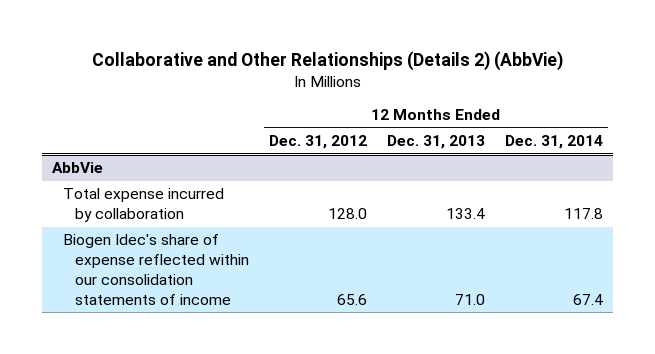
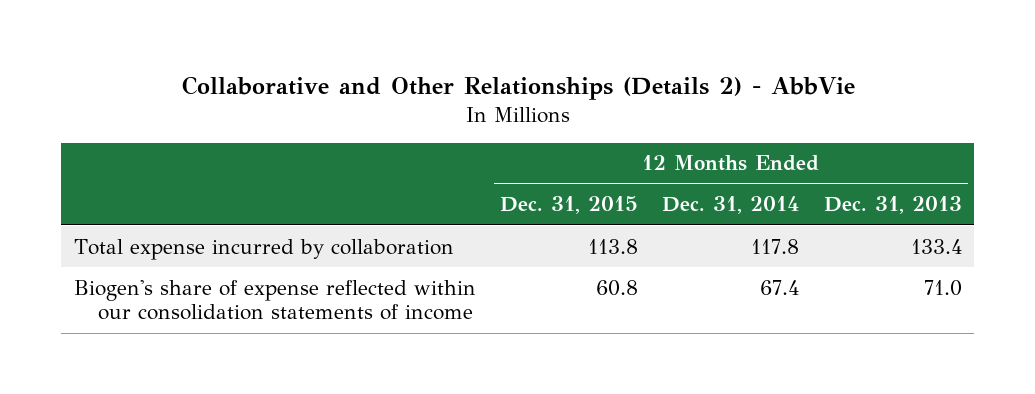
- Collaborative and Other Relationships (Details 2) (AbbVie)
+ Collaborative and Other Relationships (Details 2) - AbbVie
- | 12 Months Ended Dec. 31, 2012 | 12 Months Ended Dec. 31, 2013 | 12 Months Ended Dec. 31, 2014
+ | 12 Months Ended Dec. 31, 2015 | 12 Months Ended Dec. 31, 2014 | 12 Months Ended Dec. 31, 2013
- AbbVie
- Biogen Idec's share of expense reflected within our consolidation statements of income | 65.6 | 71.0 | 67.4
+ Biogen's share of expense reflected within our consolidation statements of income | 60.8 | 67.4 | 71.0

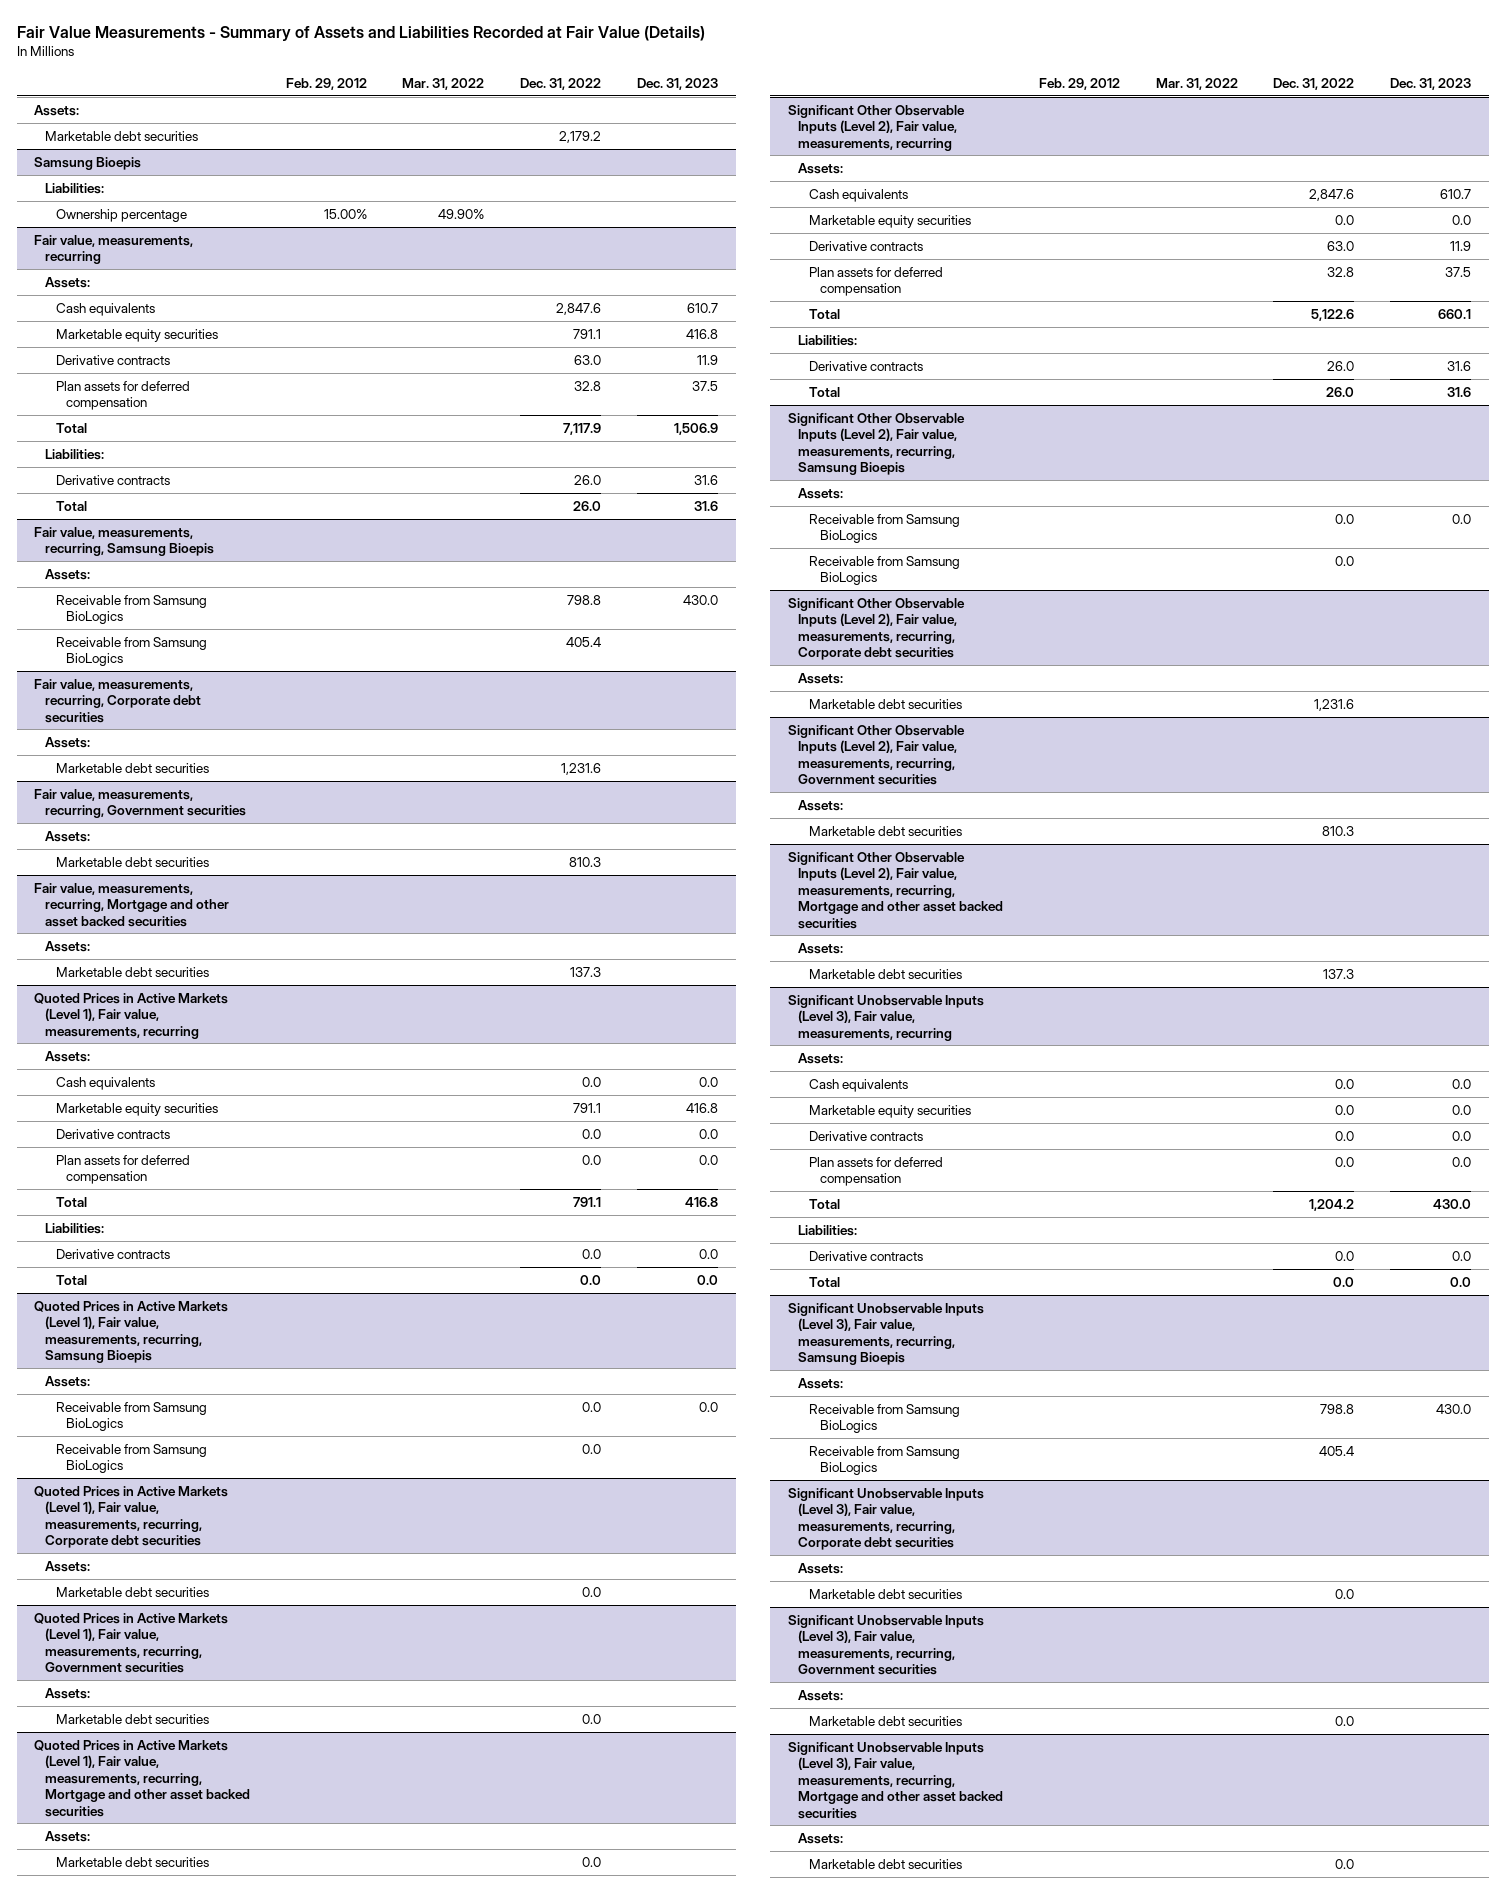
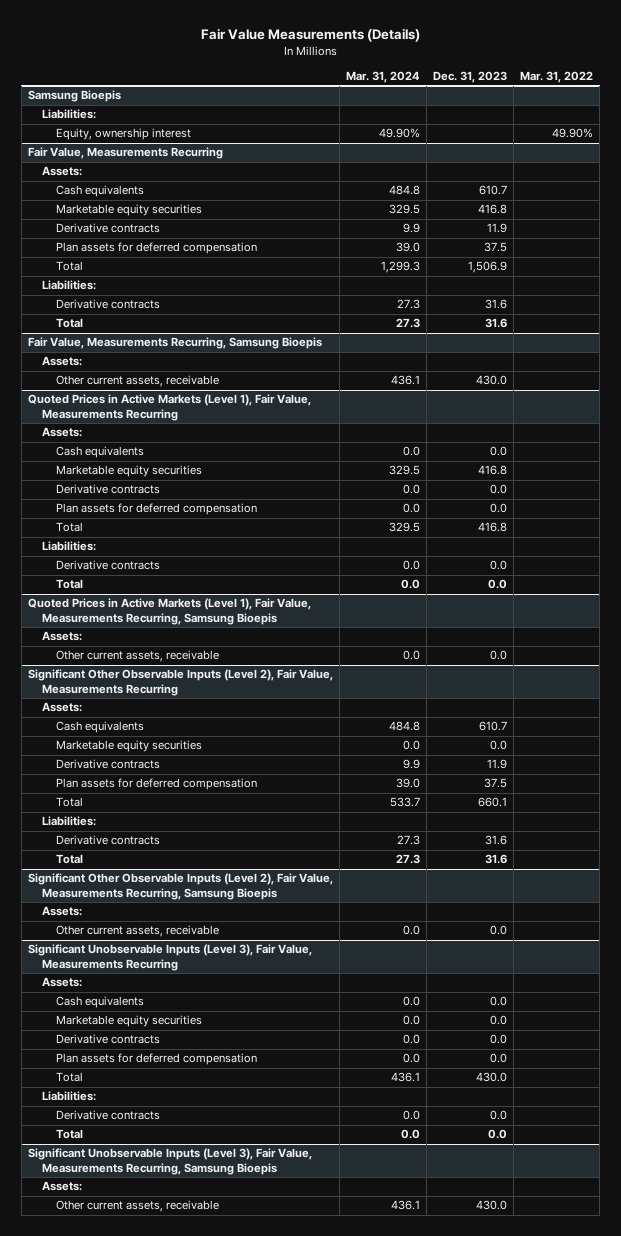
- Fair Value Measurements - Summary of Assets and Liabilities Recorded at Fair Value (Details)
+ Fair Value Measurements (Details)
- | Feb. 29, 2012 | Mar. 31, 2022 | Dec. 31, 2022 | Dec. 31, 2023
+ | Mar. 31, 2024 | Dec. 31, 2023 | Mar. 31, 2022
- Assets:
- Marketable debt securities | | | 2,179.2 |
@ Samsung Bioepis
- Ownership percentage | 15.00% | 49.90% | |
- Fair value, measurements, recurring
@ Samsung Bioepis
+ Equity, ownership interest | 49.90% | | 49.90%
+ Fair Value, Measurements Recurring
- Fair value, measurements, recurring, Samsung Bioepis
- Assets:
- Receivable from Samsung BioLogics | | | 798.8 | 430.0
- Receivable from Samsung BioLogics | | | 405.4 |
- Fair value, measurements, recurring, Corporate debt securities
- Assets:
- Marketable debt securities | | | 1,231.6 |
- Fair value, measurements, recurring, Government securities
- Assets:
- Marketable debt securities | | | 810.3 |
- Fair value, measurements, recurring, Mortgage and other asset backed securities
+ Fair Value, Measurements Recurring, Samsung Bioepis
- Marketable debt securities | | | 137.3 |
- Quoted Prices in Active Markets (Level 1), Fair value, measurements, recurring
+ Other current assets, receivable | 436.1 | 430.0 |
+ Quoted Prices in Active Markets (Level 1), Fair Value, Measurements Recurring
- Quoted Prices in Active Markets (Level 1), Fair value, measurements, recurring, Samsung Bioepis
- Assets:
- Receivable from Samsung BioLogics | | | 0.0 | 0.0
- Receivable from Samsung BioLogics | | | 0.0 |
- Quoted Prices in Active Markets (Level 1), Fair value, measurements, recurring, Corporate debt securities
- Assets:
- Marketable debt securities | | | 0.0 |
- Quoted Prices in Active Markets (Level 1), Fair value, measurements, recurring, Government securities
- Assets:
- Marketable debt securities | | | 0.0 |
- Quoted Prices in Active Markets (Level 1), Fair value, measurements, recurring, Mortgage and other asset backed securities
+ Quoted Prices in Active Markets (Level 1), Fair Value, Measurements Recurring, Samsung Bioepis
- Marketable debt securities | | | 0.0 |
- Significant Other Observable Inputs (Level 2), Fair value, measurements, recurring
+ Other current assets, receivable | 0.0 | 0.0 |
+ Significant Other Observable Inputs (Level 2), Fair Value, Measurements Recurring
- Significant Other Observable Inputs (Level 2), Fair value, measurements, recurring, Samsung Bioepis
- Assets:
- Receivable from Samsung BioLogics | | | 0.0 | 0.0
- Receivable from Samsung BioLogics | | | 0.0 |
- Significant Other Observable Inputs (Level 2), Fair value, measurements, recurring, Corporate debt securities
- Assets:
- Marketable debt securities | | | 1,231.6 |
- Significant Other Observable Inputs (Level 2), Fair value, measurements, recurring, Government securities
- Assets:
- Marketable debt securities | | | 810.3 |
- Significant Other Observable Inputs (Level 2), Fair value, measurements, recurring, Mortgage and other asset backed securities
+ Significant Other Observable Inputs (Level 2), Fair Value, Measurements Recurring, Samsung Bioepis
- Marketable debt securities | | | 137.3 |
- Significant Unobservable Inputs (Level 3), Fair value, measurements, recurring
+ Other current assets, receivable | 0.0 | 0.0 |
+ Significant Unobservable Inputs (Level 3), Fair Value, Measurements Recurring
- Significant Unobservable Inputs (Level 3), Fair value, measurements, recurring, Samsung Bioepis
- Assets:
- Receivable from Samsung BioLogics | | | 798.8 | 430.0
- Receivable from Samsung BioLogics | | | 405.4 |
- Significant Unobservable Inputs (Level 3), Fair value, measurements, recurring, Corporate debt securities
- Assets:
- Marketable debt securities | | | 0.0 |
- Significant Unobservable Inputs (Level 3), Fair value, measurements, recurring, Government securities
- Assets:
- Marketable debt securities | | | 0.0 |
- Significant Unobservable Inputs (Level 3), Fair value, measurements, recurring, Mortgage and other asset backed securities
+ Significant Unobservable Inputs (Level 3), Fair Value, Measurements Recurring, Samsung Bioepis
- Marketable debt securities | | | 0.0 |
+ Other current assets, receivable | 436.1 | 430.0 |

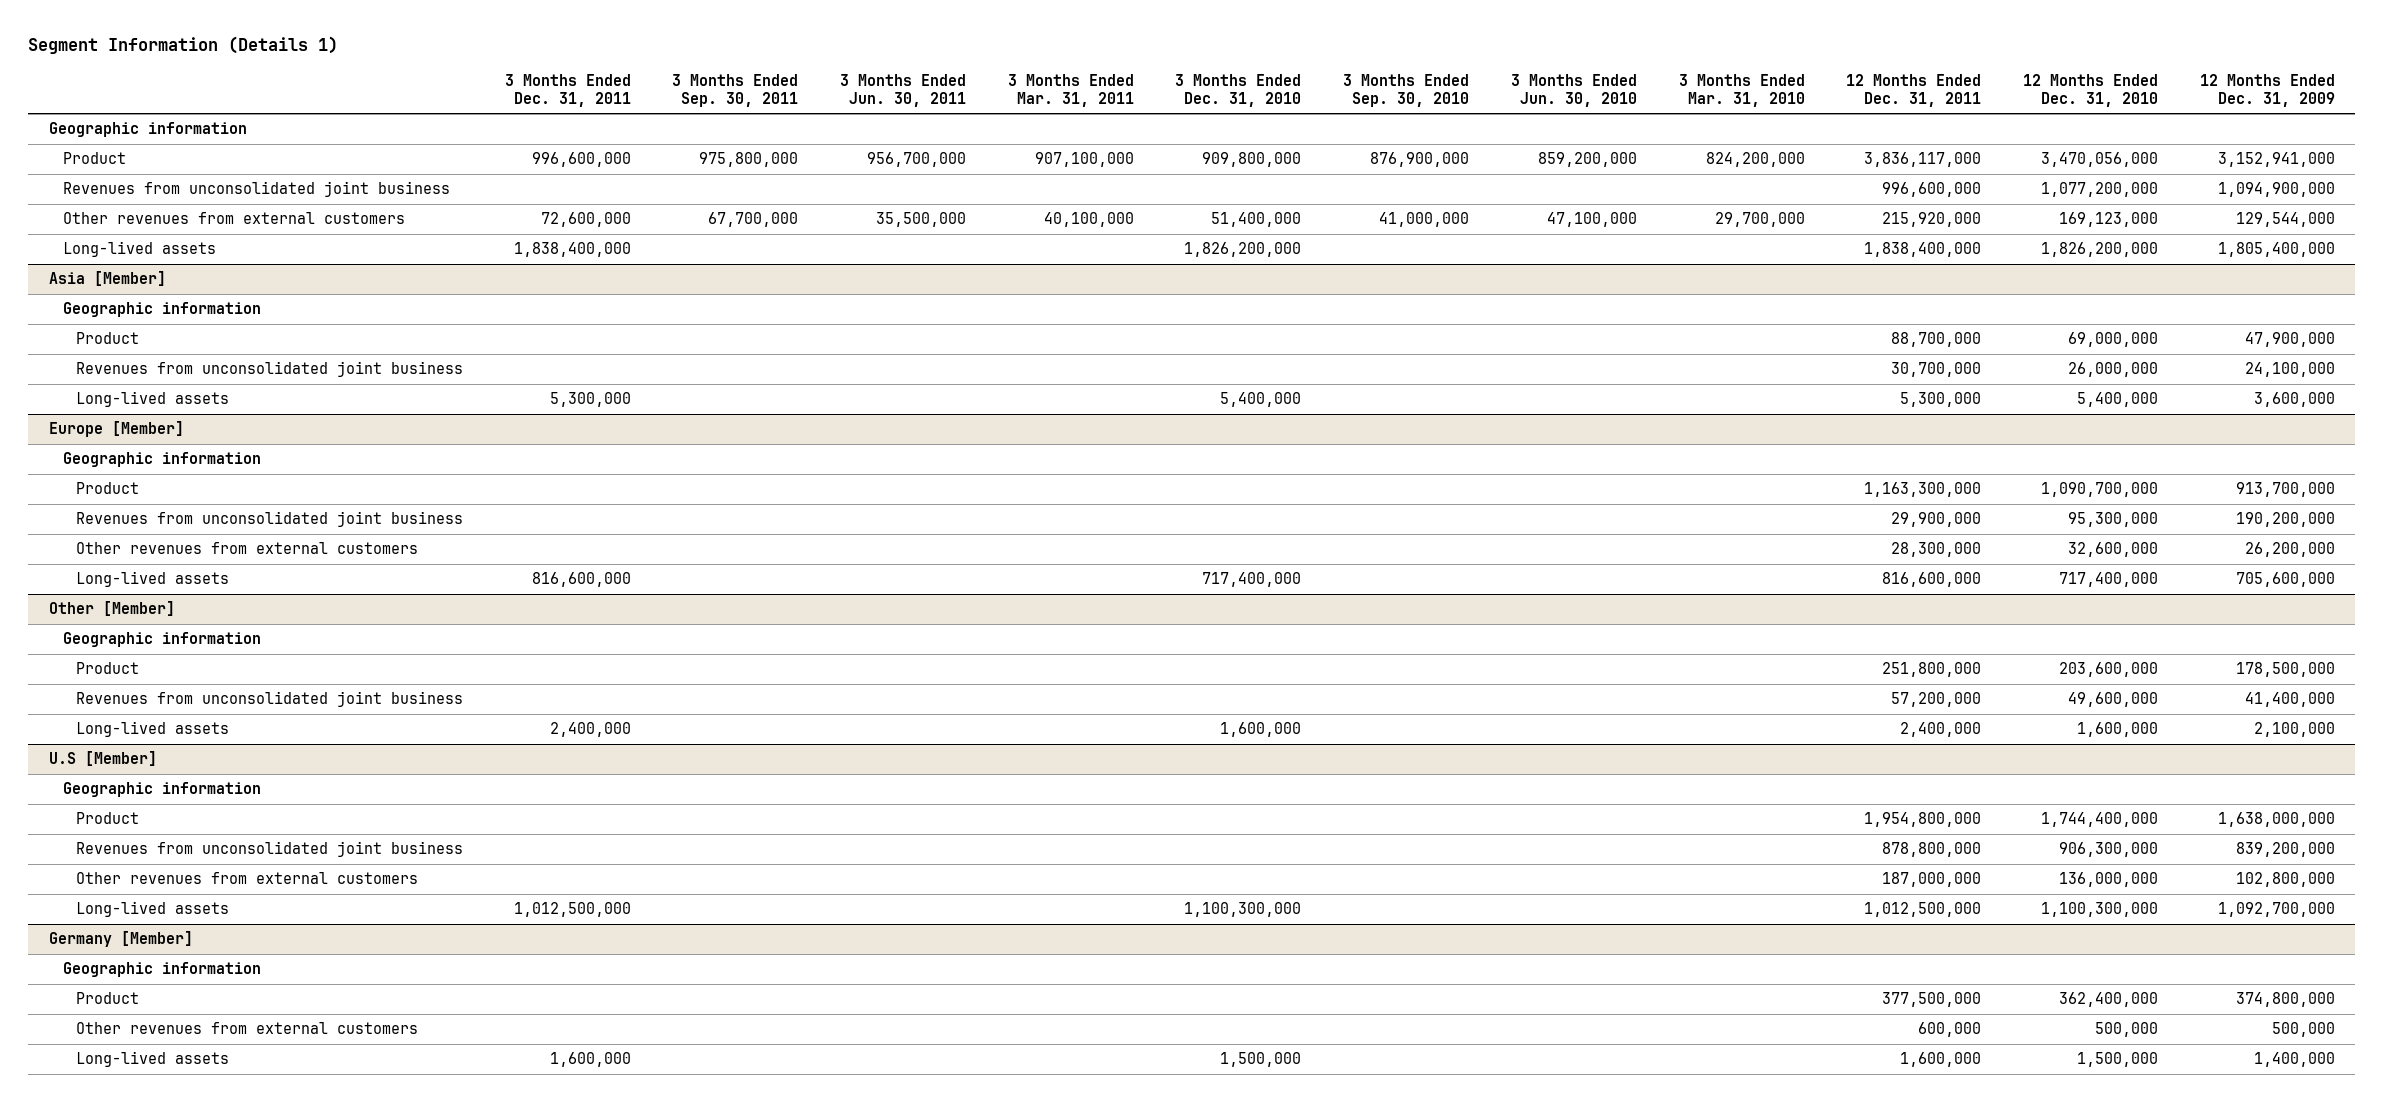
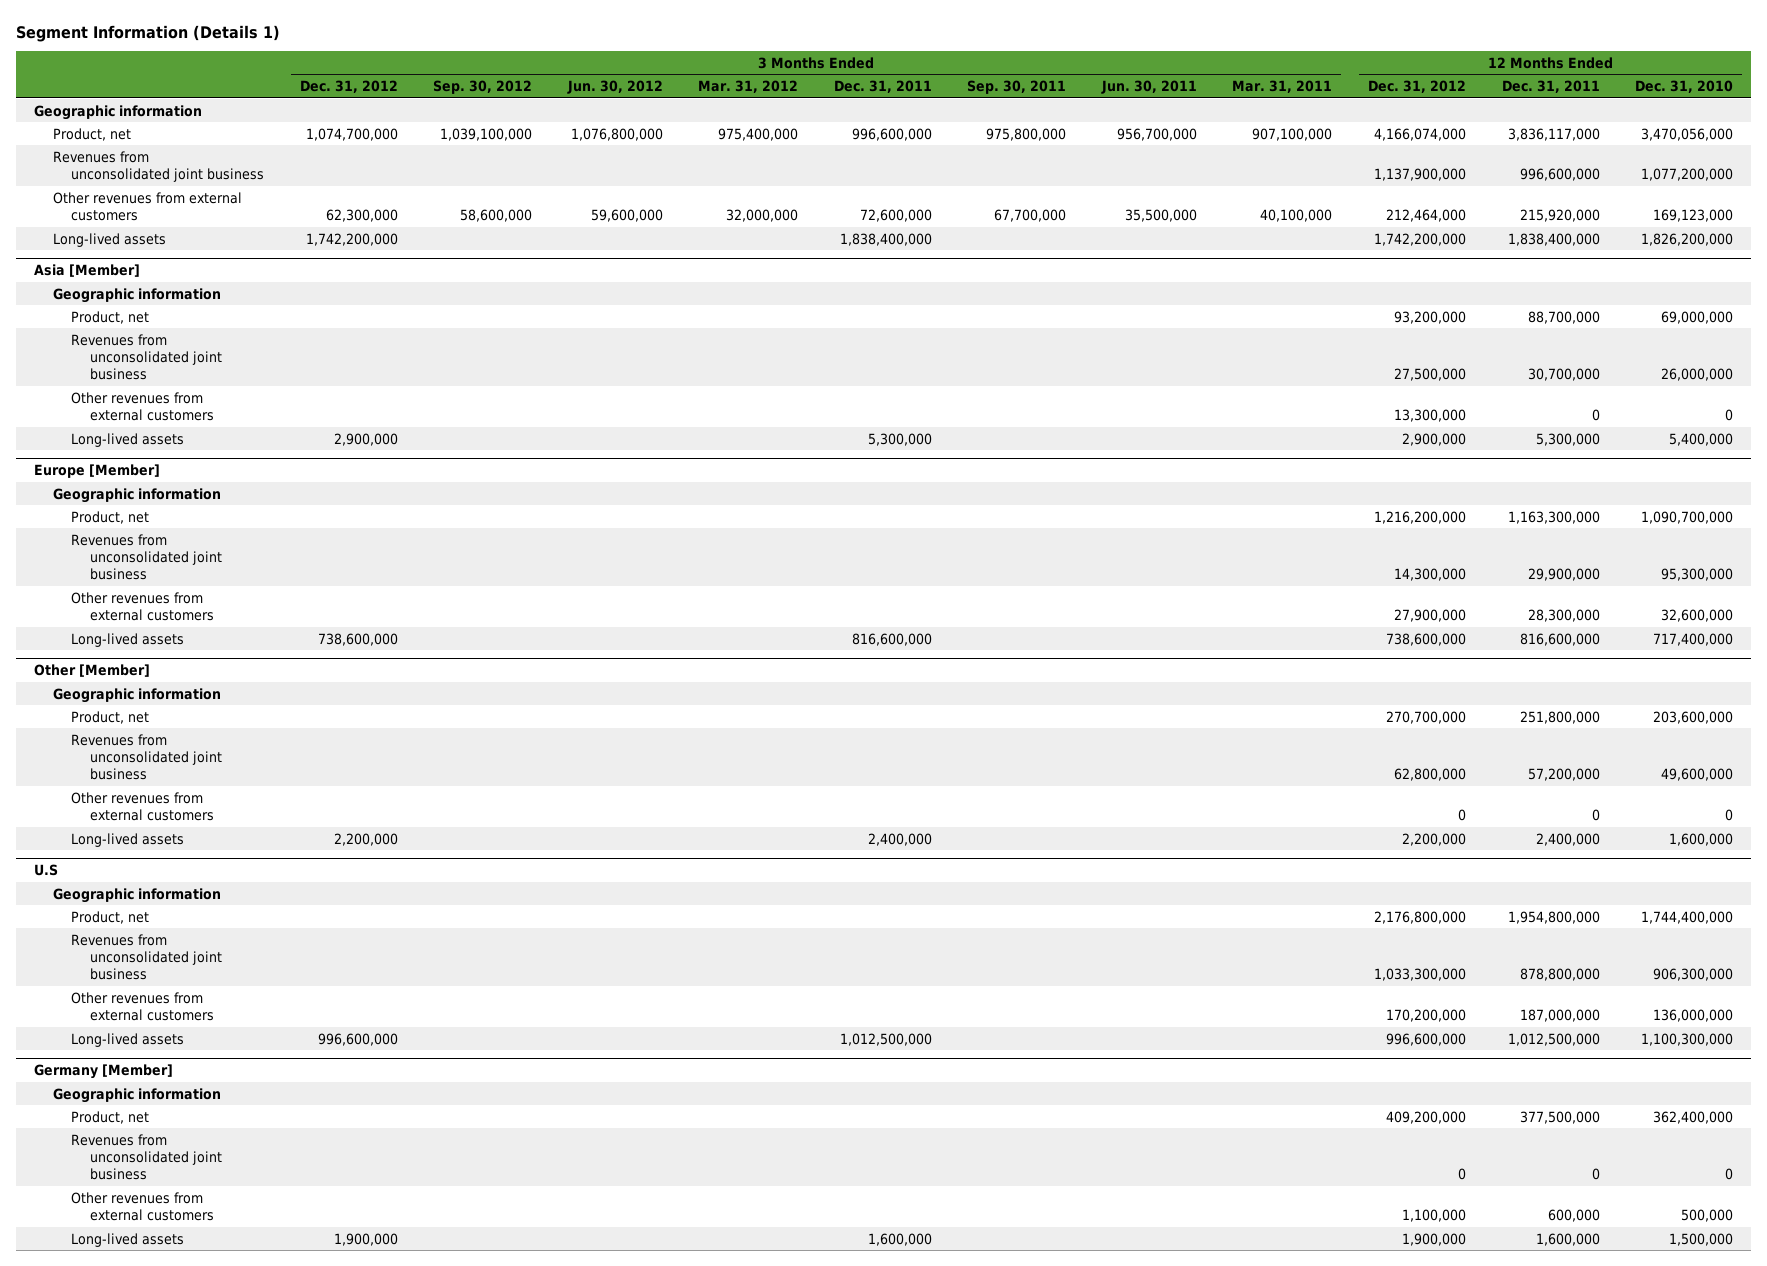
- | 3 Months Ended Dec. 31, 2011 | 3 Months Ended Sep. 30, 2011 | 3 Months Ended Jun. 30, 2011 | 3 Months Ended Mar. 31, 2011 | 3 Months Ended Dec. 31, 2010 | 3 Months Ended Sep. 30, 2010 | 3 Months Ended Jun. 30, 2010 | 3 Months Ended Mar. 31, 2010 | 12 Months Ended Dec. 31, 2011 | 12 Months Ended Dec. 31, 2010 | 12 Months Ended Dec. 31, 2009
+ | 3 Months Ended Dec. 31, 2012 | 3 Months Ended Sep. 30, 2012 | 3 Months Ended Jun. 30, 2012 | 3 Months Ended Mar. 31, 2012 | 3 Months Ended Dec. 31, 2011 | 3 Months Ended Sep. 30, 2011 | 3 Months Ended Jun. 30, 2011 | 3 Months Ended Mar. 31, 2011 | 12 Months Ended Dec. 31, 2012 | 12 Months Ended Dec. 31, 2011 | 12 Months Ended Dec. 31, 2010
- Product | 996,600,000 | 975,800,000 | 956,700,000 | 907,100,000 | 909,800,000 | 876,900,000 | 859,200,000 | 824,200,000 | 3,836,117,000 | 3,470,056,000 | 3,152,941,000
+ Product, net | 1,074,700,000 | 1,039,100,000 | 1,076,800,000 | 975,400,000 | 996,600,000 | 975,800,000 | 956,700,000 | 907,100,000 | 4,166,074,000 | 3,836,117,000 | 3,470,056,000
@ Asia [Member]
- Product | | | | | | | | | 88,700,000 | 69,000,000 | 47,900,000
+ Product, net | | | | | | | | | 93,200,000 | 88,700,000 | 69,000,000
+ Other revenues from external customers | | | | | | | | | 13,300,000 | 0 | 0
@ Europe [Member]
- Product | | | | | | | | | 1,163,300,000 | 1,090,700,000 | 913,700,000
+ Product, net | | | | | | | | | 1,216,200,000 | 1,163,300,000 | 1,090,700,000
@ Other [Member]
- Product | | | | | | | | | 251,800,000 | 203,600,000 | 178,500,000
+ Product, net | | | | | | | | | 270,700,000 | 251,800,000 | 203,600,000
+ Other revenues from external customers | | | | | | | | | 0 | 0 | 0
- U.S [Member]
+ U.S
- Product | | | | | | | | | 1,954,800,000 | 1,744,400,000 | 1,638,000,000
+ Product, net | | | | | | | | | 2,176,800,000 | 1,954,800,000 | 1,744,400,000
@ Germany [Member]
- Product | | | | | | | | | 377,500,000 | 362,400,000 | 374,800,000
+ Product, net | | | | | | | | | 409,200,000 | 377,500,000 | 362,400,000
+ Revenues from unconsolidated joint business | | | | | | | | | 0 | 0 | 0

